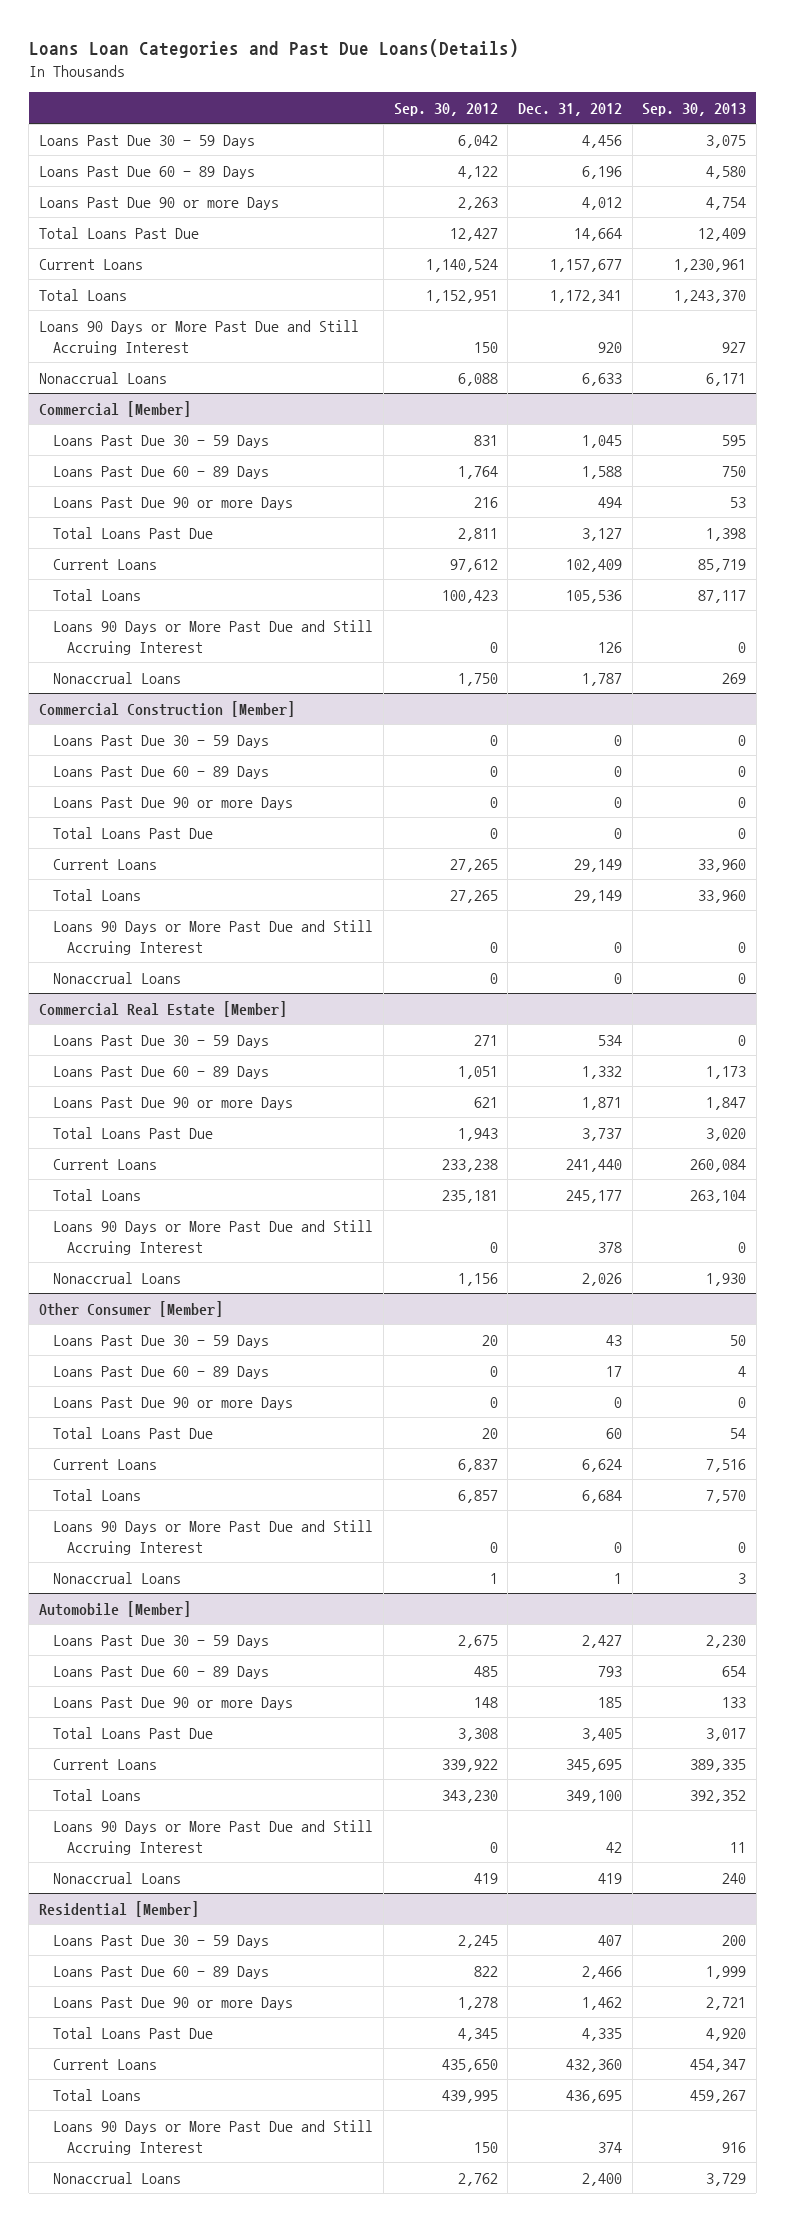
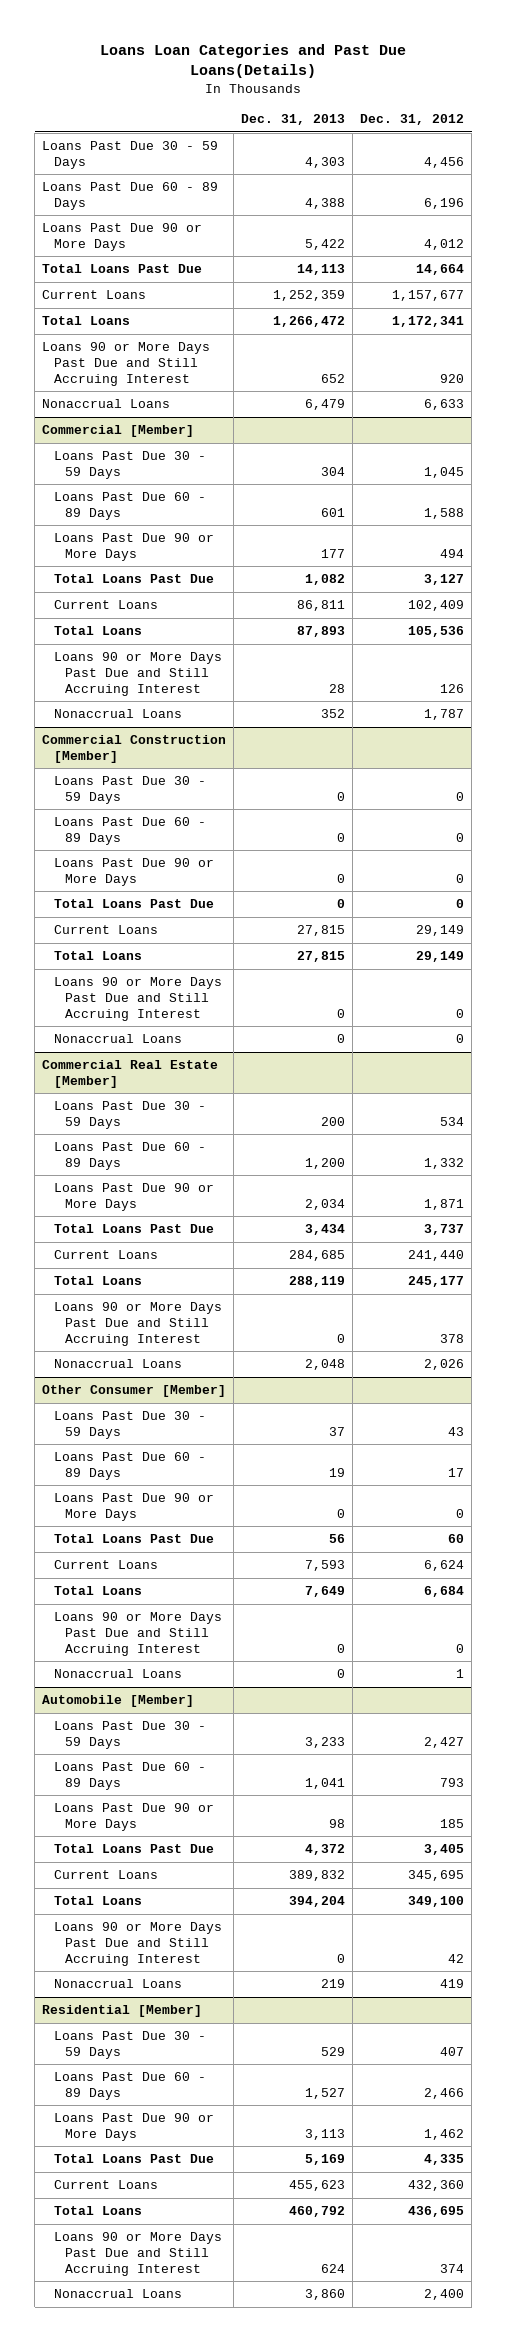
- | Sep. 30, 2012 | Dec. 31, 2012 | Sep. 30, 2013
+ | Dec. 31, 2013 | Dec. 31, 2012
- Loans Past Due 90 or more Days | 2,263 | 4,012 | 4,754
+ Loans Past Due 90 or More Days | 5,422 | 4,012
- Loans 90 Days or More Past Due and Still Accruing Interest | 150 | 920 | 927
+ Loans 90 or More Days Past Due and Still Accruing Interest | 652 | 920
@ Commercial [Member]
- Loans Past Due 90 or more Days | 216 | 494 | 53
+ Loans Past Due 90 or More Days | 177 | 494
- Loans 90 Days or More Past Due and Still Accruing Interest | 0 | 126 | 0
+ Loans 90 or More Days Past Due and Still Accruing Interest | 28 | 126
@ Commercial Construction [Member]
- Loans Past Due 90 or more Days | 0 | 0 | 0
+ Loans Past Due 90 or More Days | 0 | 0
- Loans 90 Days or More Past Due and Still Accruing Interest | 0 | 0 | 0
+ Loans 90 or More Days Past Due and Still Accruing Interest | 0 | 0
@ Commercial Real Estate [Member]
- Loans Past Due 90 or more Days | 621 | 1,871 | 1,847
+ Loans Past Due 90 or More Days | 2,034 | 1,871
- Loans 90 Days or More Past Due and Still Accruing Interest | 0 | 378 | 0
+ Loans 90 or More Days Past Due and Still Accruing Interest | 0 | 378
@ Other Consumer [Member]
- Loans Past Due 90 or more Days | 0 | 0 | 0
+ Loans Past Due 90 or More Days | 0 | 0
- Loans 90 Days or More Past Due and Still Accruing Interest | 0 | 0 | 0
+ Loans 90 or More Days Past Due and Still Accruing Interest | 0 | 0
@ Automobile [Member]
- Loans Past Due 90 or more Days | 148 | 185 | 133
+ Loans Past Due 90 or More Days | 98 | 185
- Loans 90 Days or More Past Due and Still Accruing Interest | 0 | 42 | 11
+ Loans 90 or More Days Past Due and Still Accruing Interest | 0 | 42
@ Residential [Member]
- Loans Past Due 90 or more Days | 1,278 | 1,462 | 2,721
+ Loans Past Due 90 or More Days | 3,113 | 1,462
- Loans 90 Days or More Past Due and Still Accruing Interest | 150 | 374 | 916
+ Loans 90 or More Days Past Due and Still Accruing Interest | 624 | 374

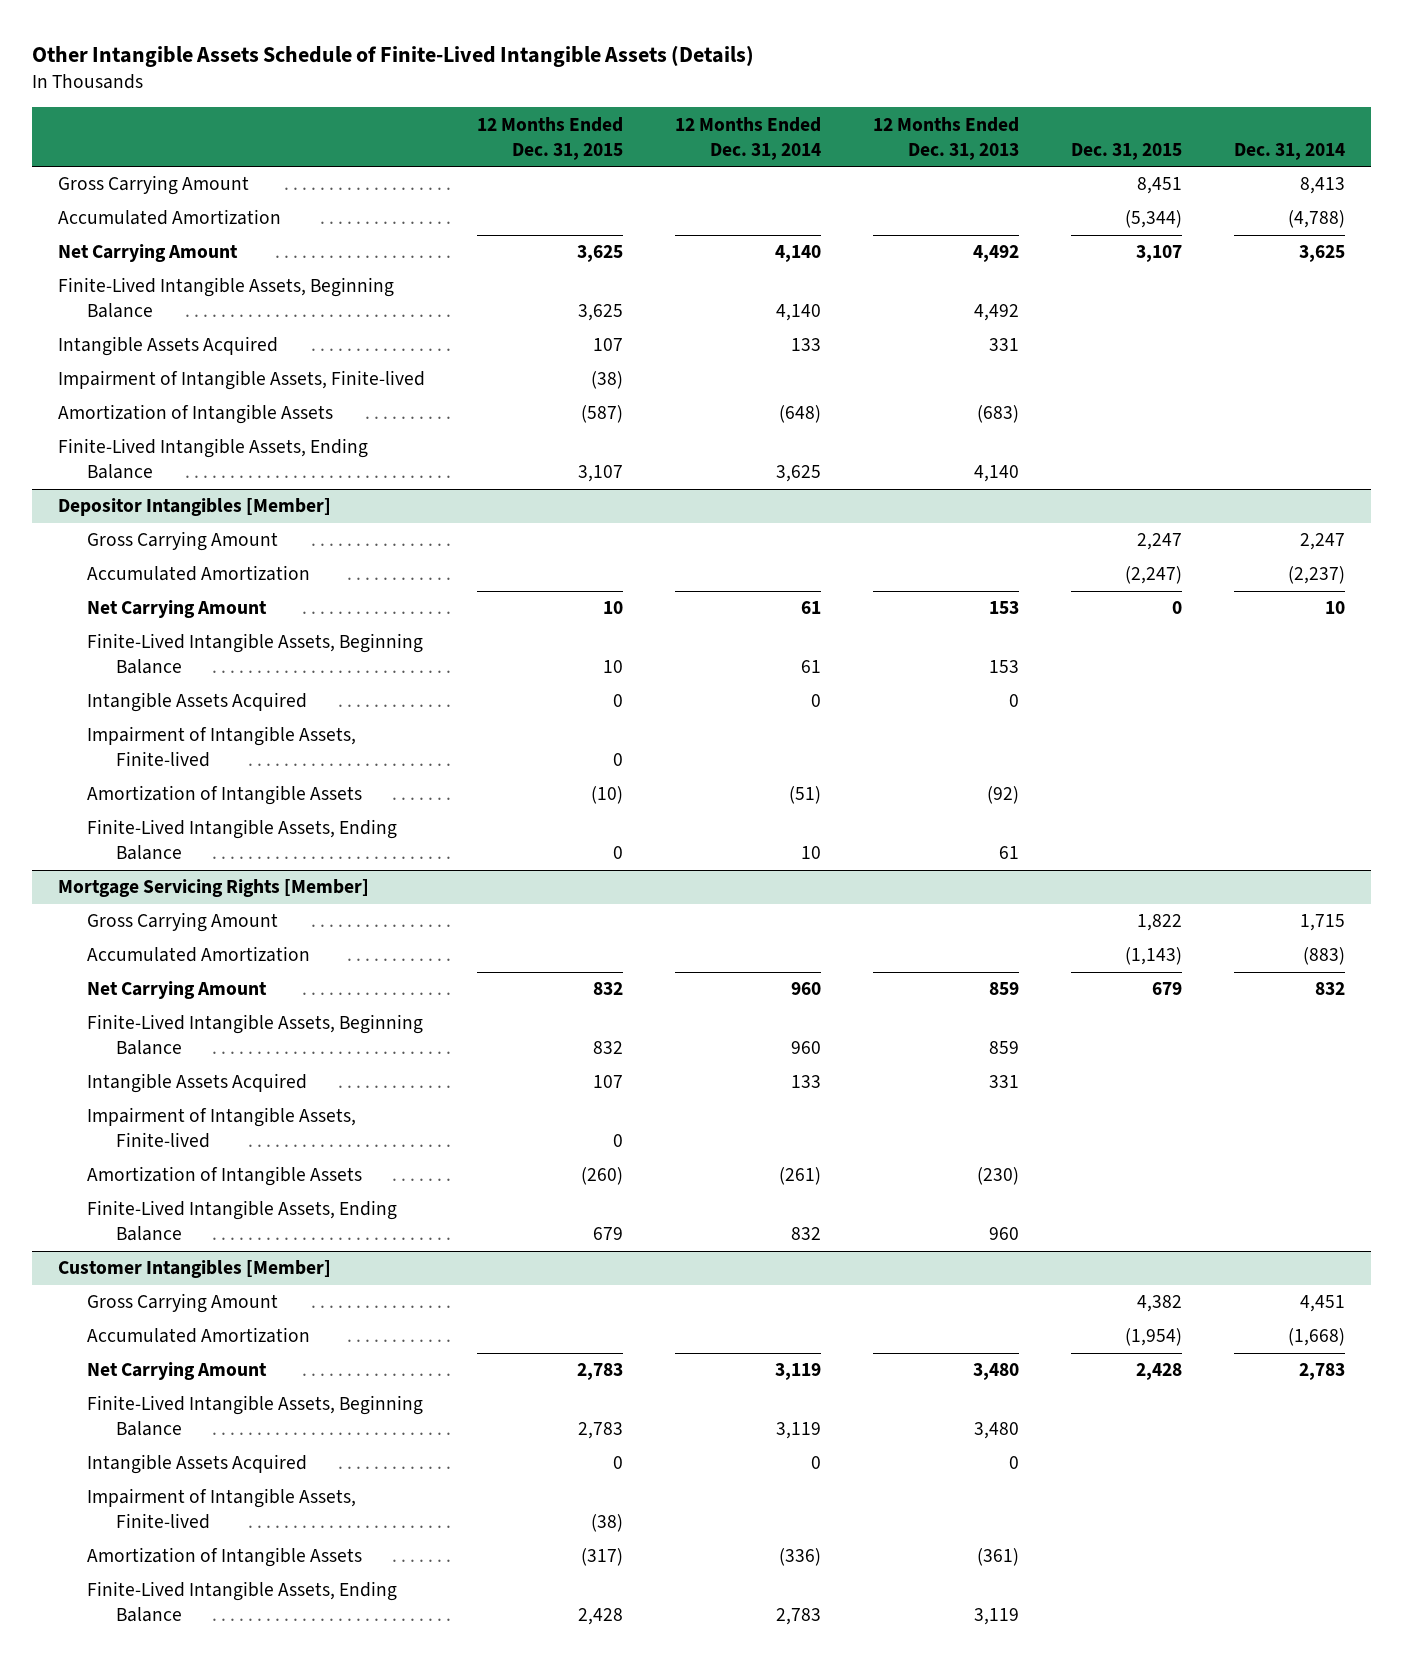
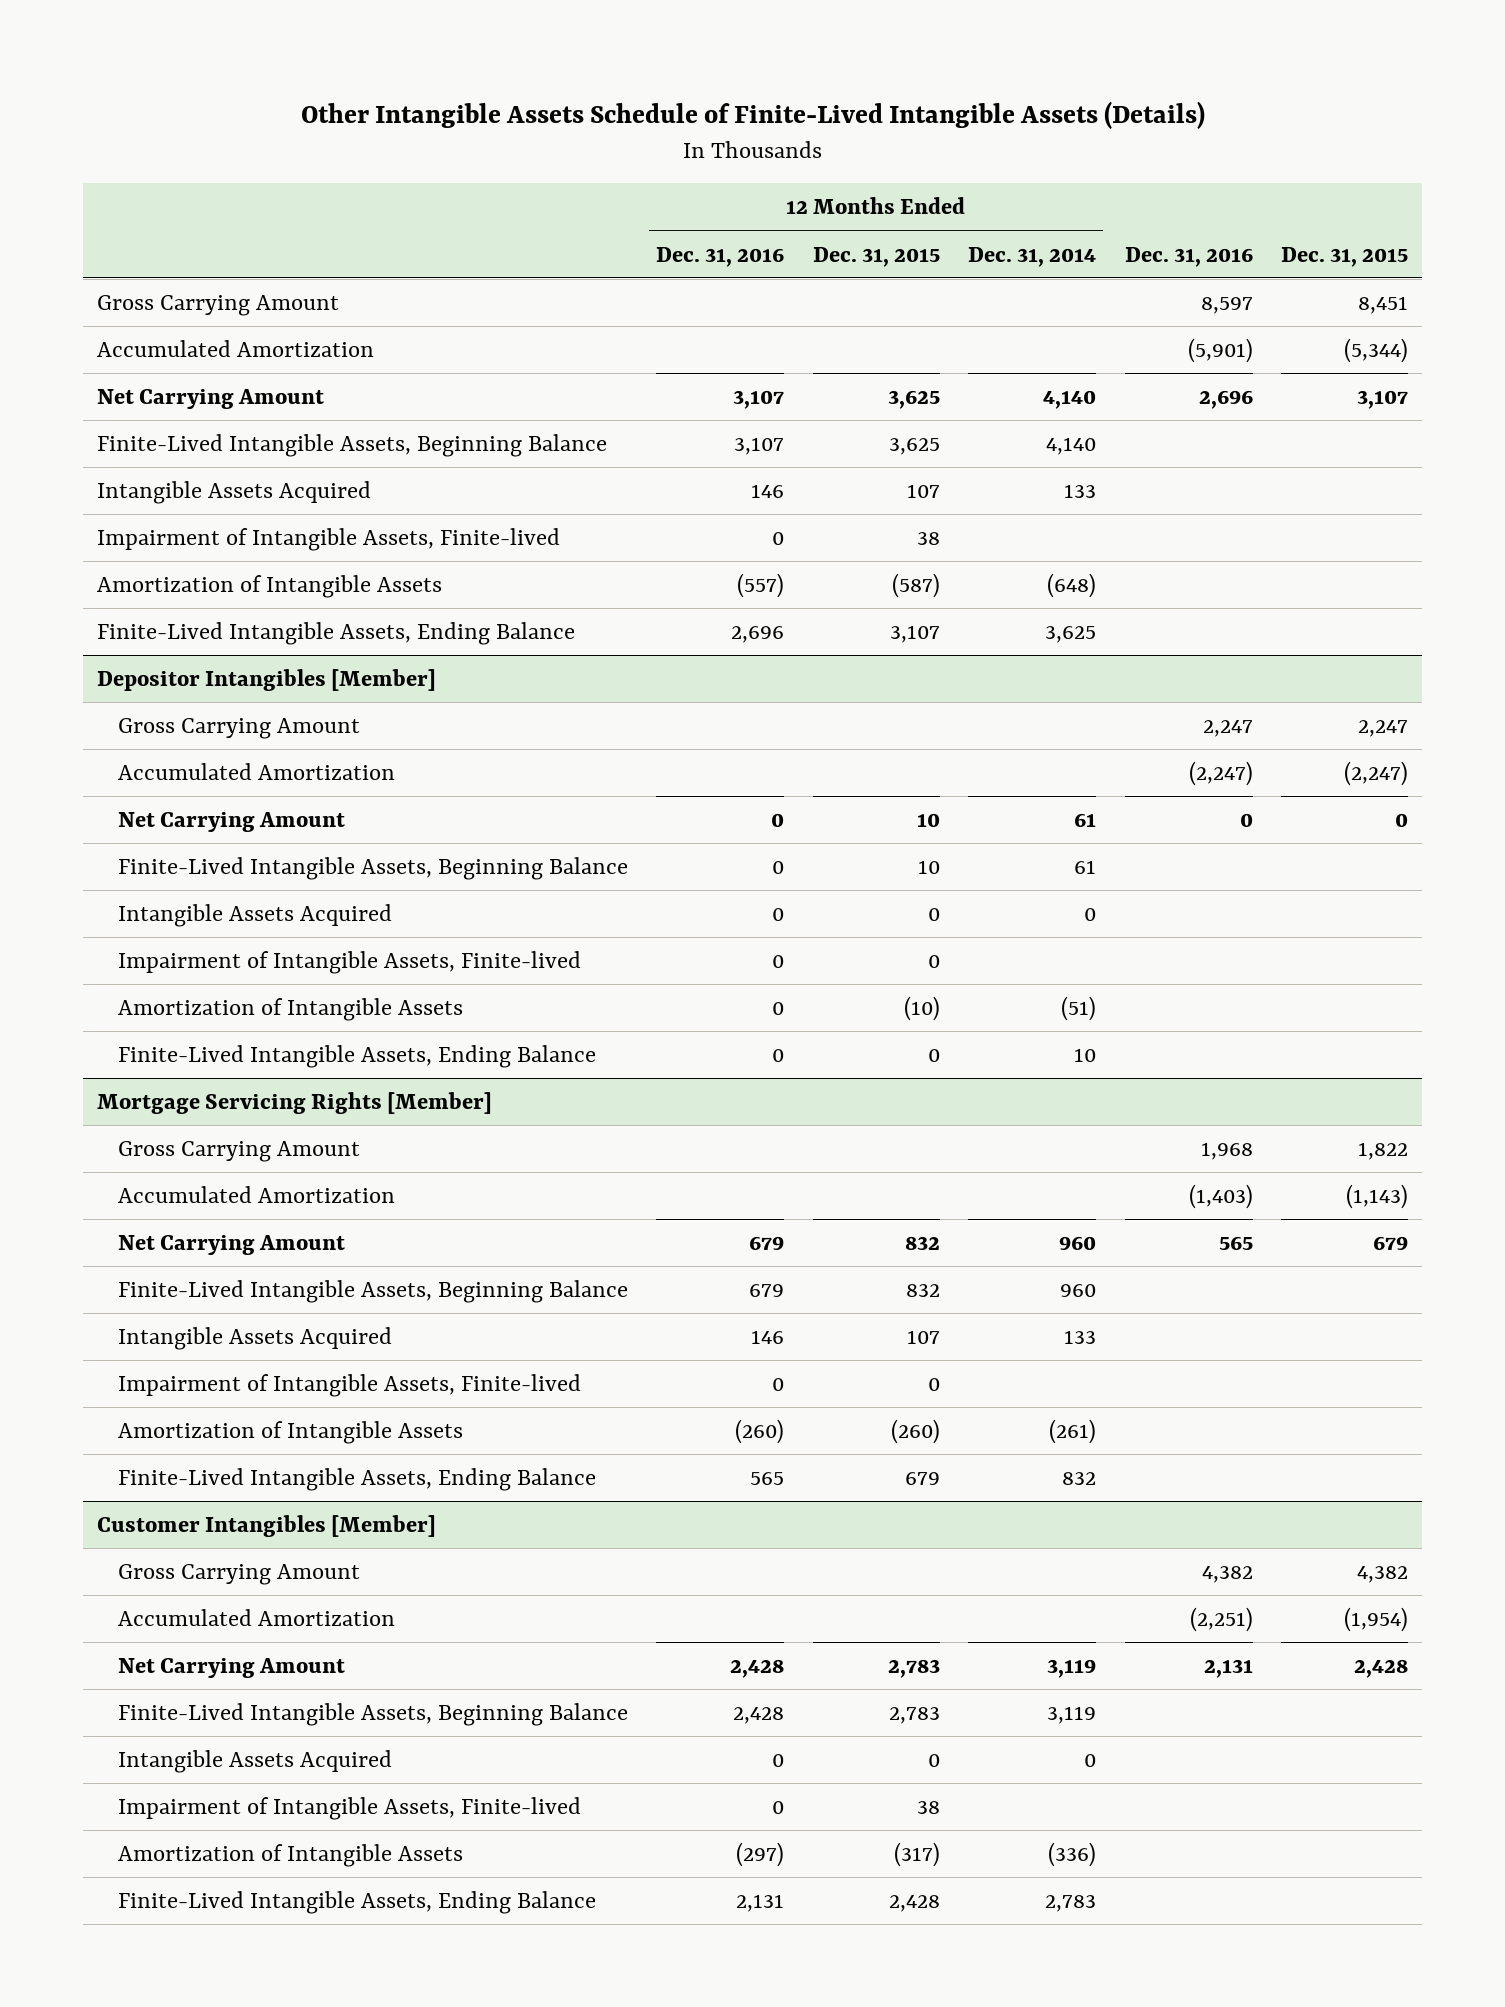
- | 12 Months Ended Dec. 31, 2015 | 12 Months Ended Dec. 31, 2014 | 12 Months Ended Dec. 31, 2013 | Dec. 31, 2015 | Dec. 31, 2014
+ | 12 Months Ended Dec. 31, 2016 | 12 Months Ended Dec. 31, 2015 | 12 Months Ended Dec. 31, 2014 | Dec. 31, 2016 | Dec. 31, 2015
- Impairment of Intangible Assets, Finite-lived | (38) | | | |
+ Impairment of Intangible Assets, Finite-lived | 0 | 38 | | |
@ Customer Intangibles [Member]
- Impairment of Intangible Assets, Finite-lived | (38) | | | |
+ Impairment of Intangible Assets, Finite-lived | 0 | 38 | | |

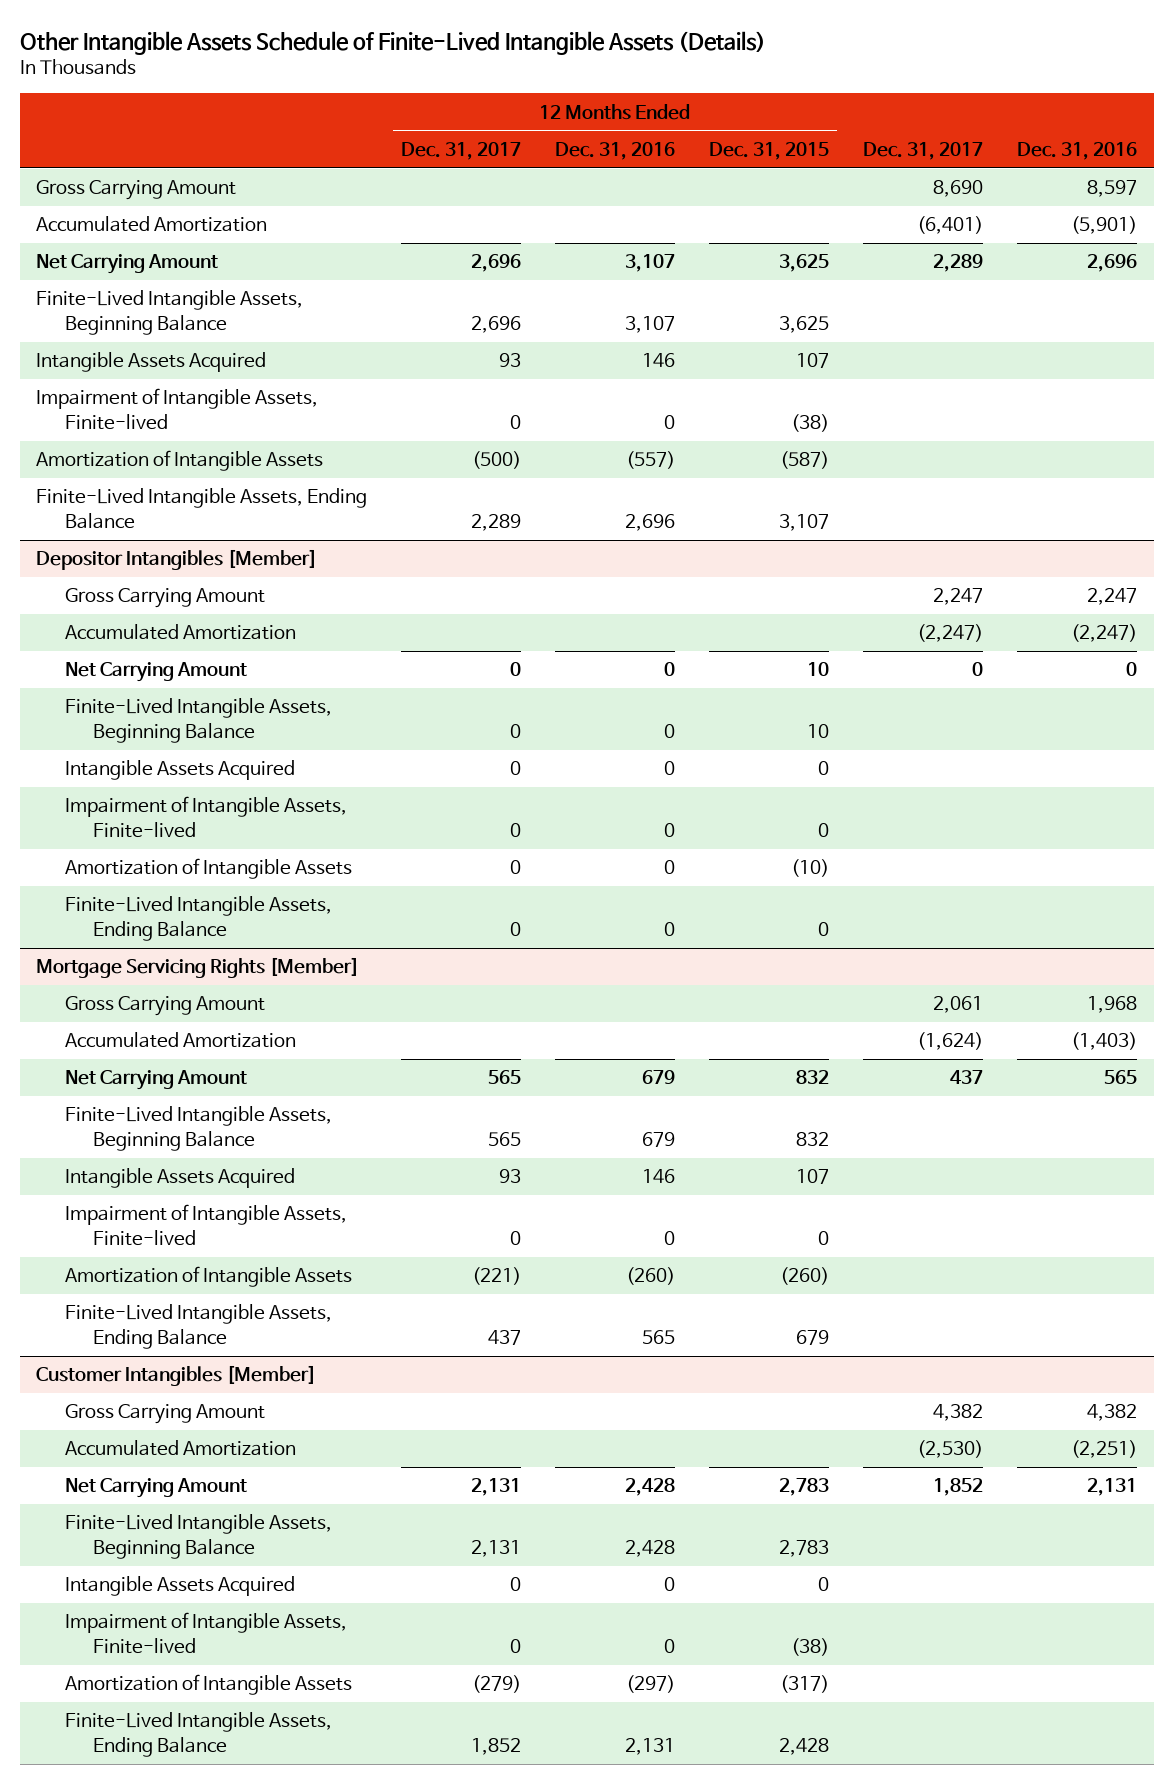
- | 12 Months Ended Dec. 31, 2016 | 12 Months Ended Dec. 31, 2015 | 12 Months Ended Dec. 31, 2014 | Dec. 31, 2016 | Dec. 31, 2015
+ | 12 Months Ended Dec. 31, 2017 | 12 Months Ended Dec. 31, 2016 | 12 Months Ended Dec. 31, 2015 | Dec. 31, 2017 | Dec. 31, 2016
- Impairment of Intangible Assets, Finite-lived | 0 | 38 | | |
+ Impairment of Intangible Assets, Finite-lived | 0 | 0 | (38) | |
@ Customer Intangibles [Member]
- Impairment of Intangible Assets, Finite-lived | 0 | 38 | | |
+ Impairment of Intangible Assets, Finite-lived | 0 | 0 | (38) | |

